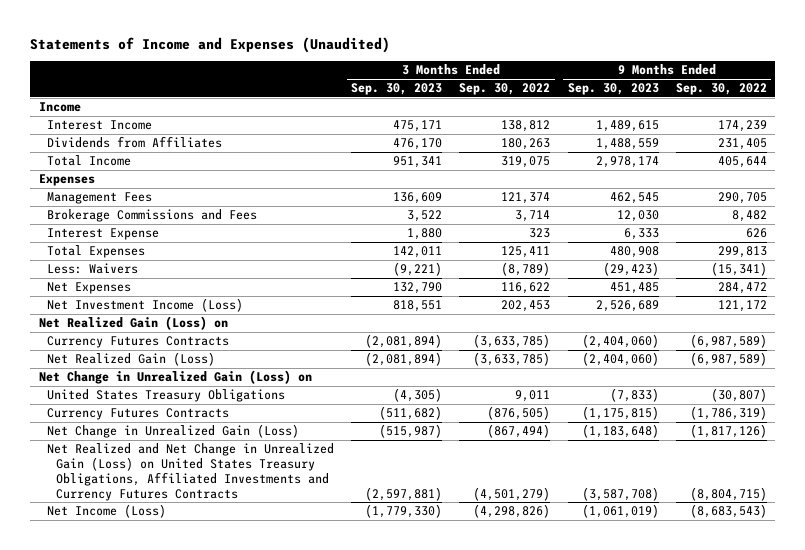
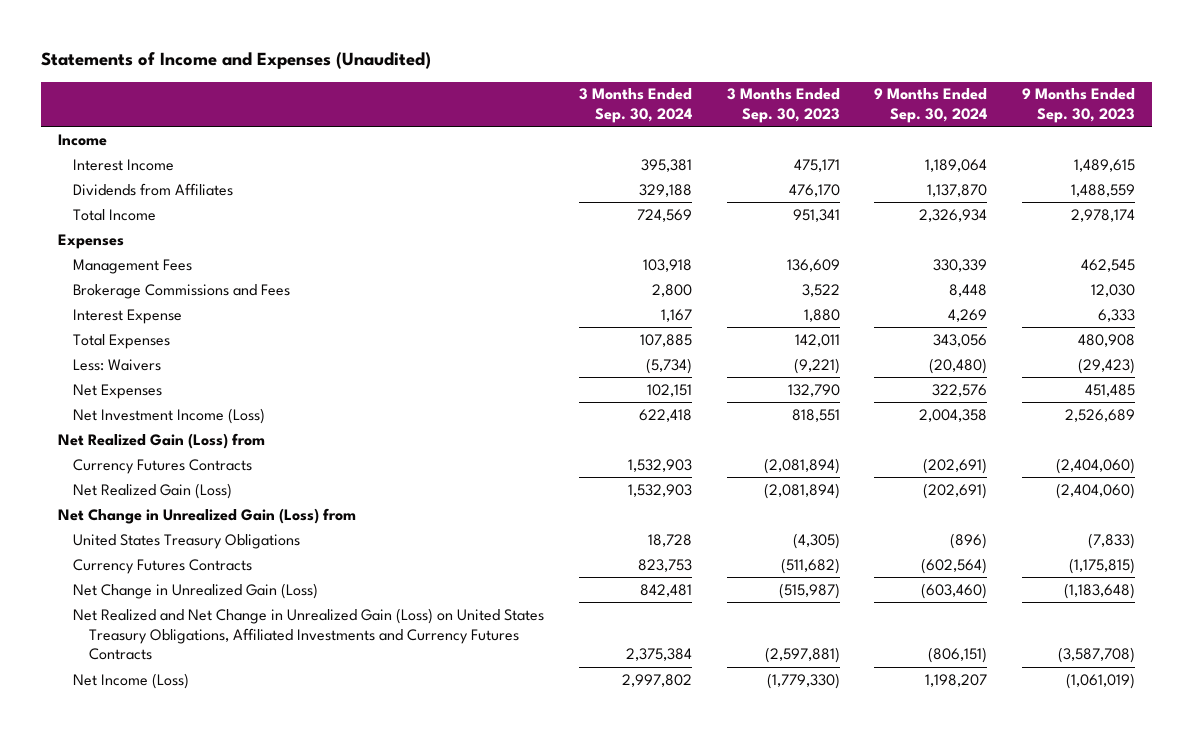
- | 3 Months Ended Sep. 30, 2023 | 3 Months Ended Sep. 30, 2022 | 9 Months Ended Sep. 30, 2023 | 9 Months Ended Sep. 30, 2022
+ | 3 Months Ended Sep. 30, 2024 | 3 Months Ended Sep. 30, 2023 | 9 Months Ended Sep. 30, 2024 | 9 Months Ended Sep. 30, 2023
- Net Realized Gain (Loss) on
+ Net Realized Gain (Loss) from
- Net Change in Unrealized Gain (Loss) on
+ Net Change in Unrealized Gain (Loss) from

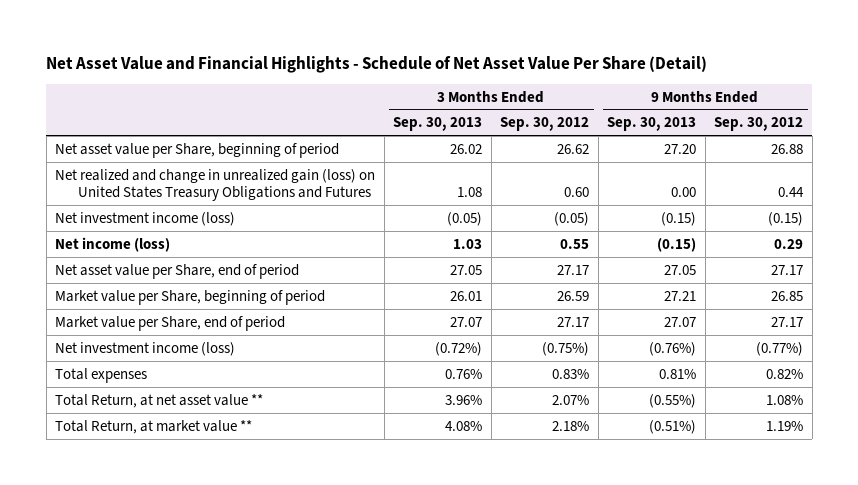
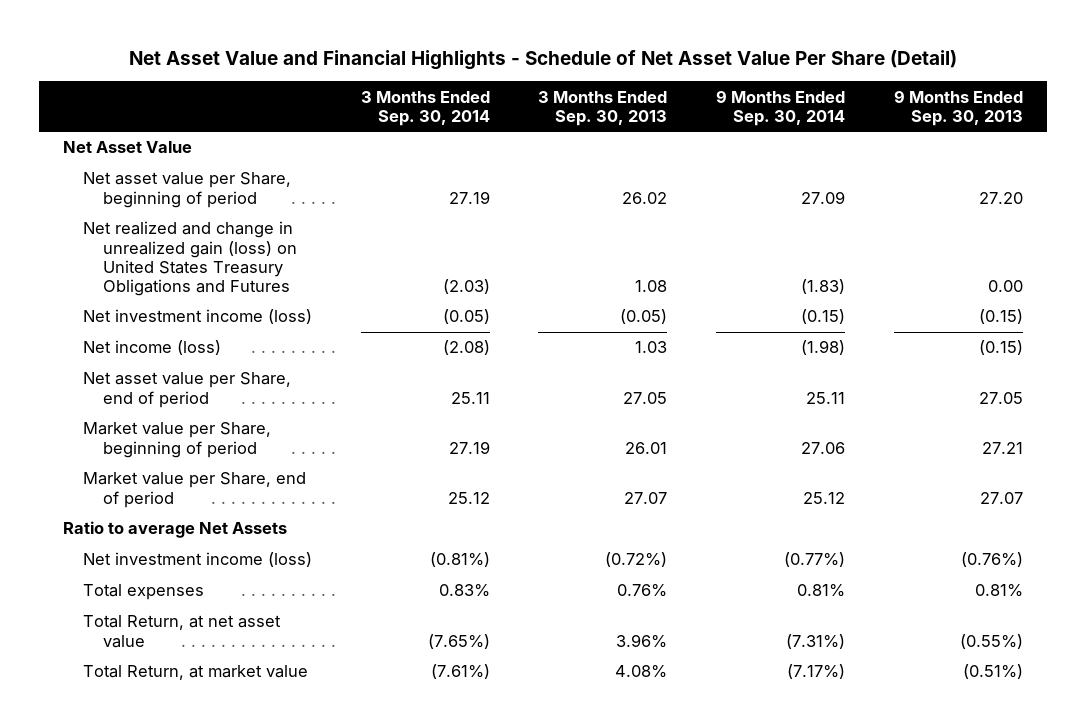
- | 3 Months Ended Sep. 30, 2013 | 3 Months Ended Sep. 30, 2012 | 9 Months Ended Sep. 30, 2013 | 9 Months Ended Sep. 30, 2012
+ | 3 Months Ended Sep. 30, 2014 | 3 Months Ended Sep. 30, 2013 | 9 Months Ended Sep. 30, 2014 | 9 Months Ended Sep. 30, 2013
+ Net Asset Value
+ Ratio to average Net Assets
- Total Return, at net asset value ** | 3.96% | 2.07% | (0.55%) | 1.08%
- Total Return, at market value ** | 4.08% | 2.18% | (0.51%) | 1.19%
+ Total Return, at net asset value | (7.65%) | 3.96% | (7.31%) | (0.55%)
+ Total Return, at market value | (7.61%) | 4.08% | (7.17%) | (0.51%)

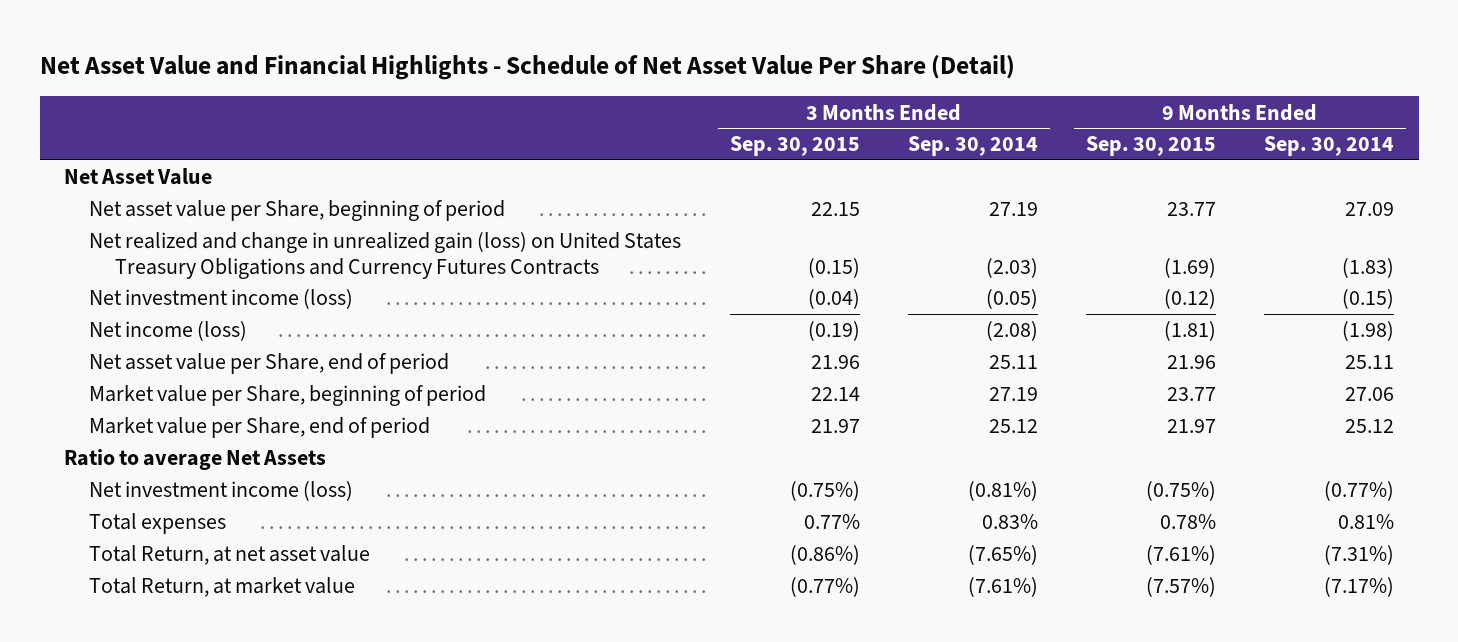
- | 3 Months Ended Sep. 30, 2014 | 3 Months Ended Sep. 30, 2013 | 9 Months Ended Sep. 30, 2014 | 9 Months Ended Sep. 30, 2013
+ | 3 Months Ended Sep. 30, 2015 | 3 Months Ended Sep. 30, 2014 | 9 Months Ended Sep. 30, 2015 | 9 Months Ended Sep. 30, 2014
- Net realized and change in unrealized gain (loss) on United States Treasury Obligations and Futures | (2.03) | 1.08 | (1.83) | 0.00
+ Net realized and change in unrealized gain (loss) on United States Treasury Obligations and Currency Futures Contracts | (0.15) | (2.03) | (1.69) | (1.83)

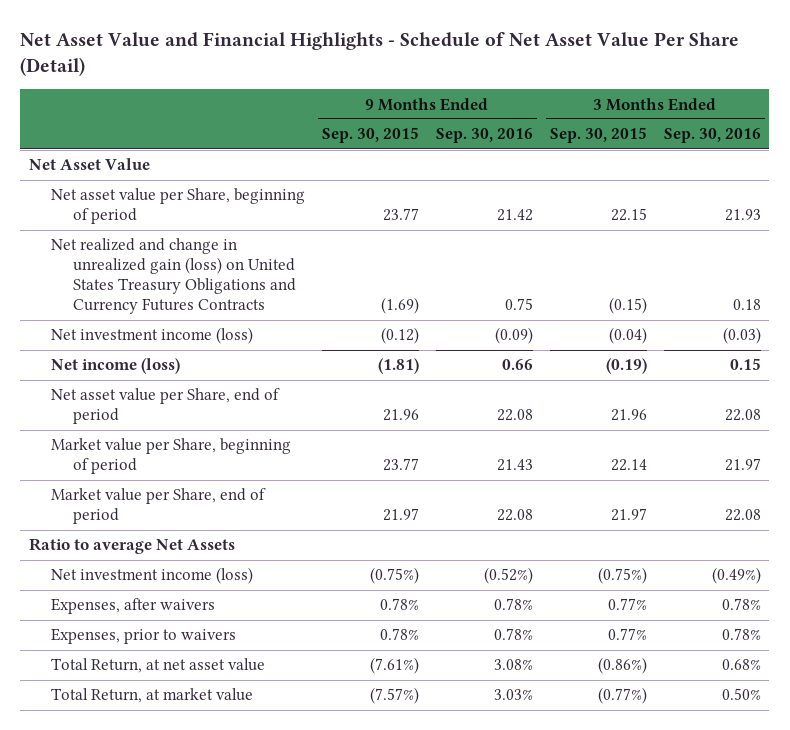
- | 3 Months Ended Sep. 30, 2015 | 3 Months Ended Sep. 30, 2014 | 9 Months Ended Sep. 30, 2015 | 9 Months Ended Sep. 30, 2014
+ | 9 Months Ended Sep. 30, 2015 | 9 Months Ended Sep. 30, 2016 | 3 Months Ended Sep. 30, 2015 | 3 Months Ended Sep. 30, 2016
- Total expenses | 0.77% | 0.83% | 0.78% | 0.81%
+ Expenses, after waivers | 0.78% | 0.78% | 0.77% | 0.78%
+ Expenses, prior to waivers | 0.78% | 0.78% | 0.77% | 0.78%

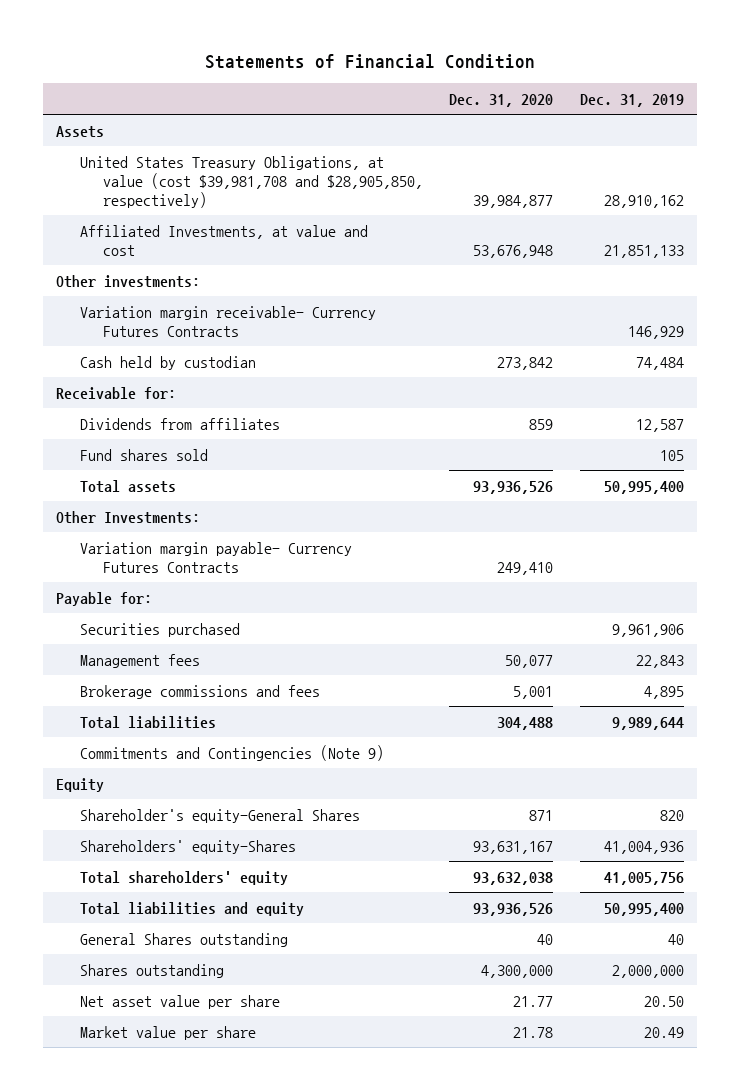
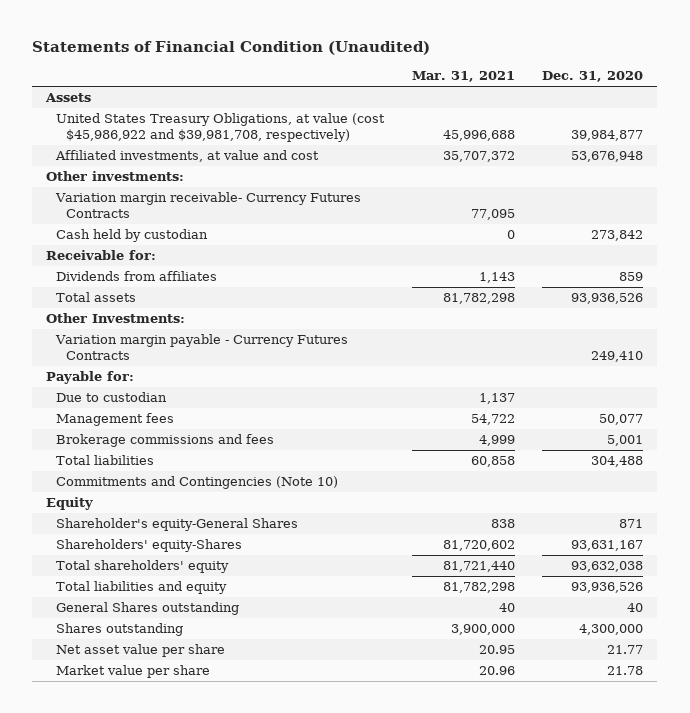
- Statements of Financial Condition
+ Statements of Financial Condition (Unaudited)
- | Dec. 31, 2020 | Dec. 31, 2019
+ | Mar. 31, 2021 | Dec. 31, 2020
- United States Treasury Obligations, at value (cost $39,981,708 and $28,905,850, respectively) | 39,984,877 | 28,910,162
- Affiliated Investments, at value and cost | 53,676,948 | 21,851,133
+ United States Treasury Obligations, at value (cost $45,986,922 and $39,981,708, respectively) | 45,996,688 | 39,984,877
+ Affiliated investments, at value and cost | 35,707,372 | 53,676,948
- Fund shares sold | | 105
- Variation margin payable- Currency Futures Contracts | 249,410 |
+ Variation margin payable - Currency Futures Contracts | | 249,410
- Securities purchased | | 9,961,906
+ Due to custodian | 1,137 |
- Commitments and Contingencies (Note 9)
+ Commitments and Contingencies (Note 10)

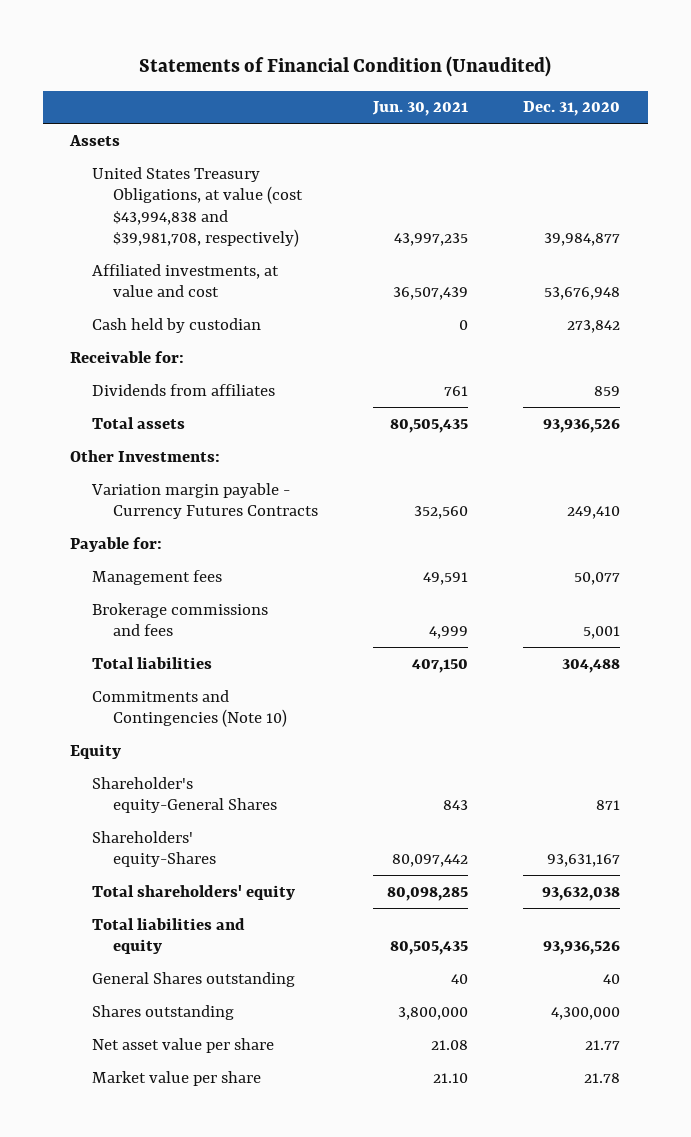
- | Mar. 31, 2021 | Dec. 31, 2020
+ | Jun. 30, 2021 | Dec. 31, 2020
- United States Treasury Obligations, at value (cost $45,986,922 and $39,981,708, respectively) | 45,996,688 | 39,984,877
+ United States Treasury Obligations, at value (cost $43,994,838 and $39,981,708, respectively) | 43,997,235 | 39,984,877
- Other investments:
- Variation margin receivable- Currency Futures Contracts | 77,095 |
- Due to custodian | 1,137 |

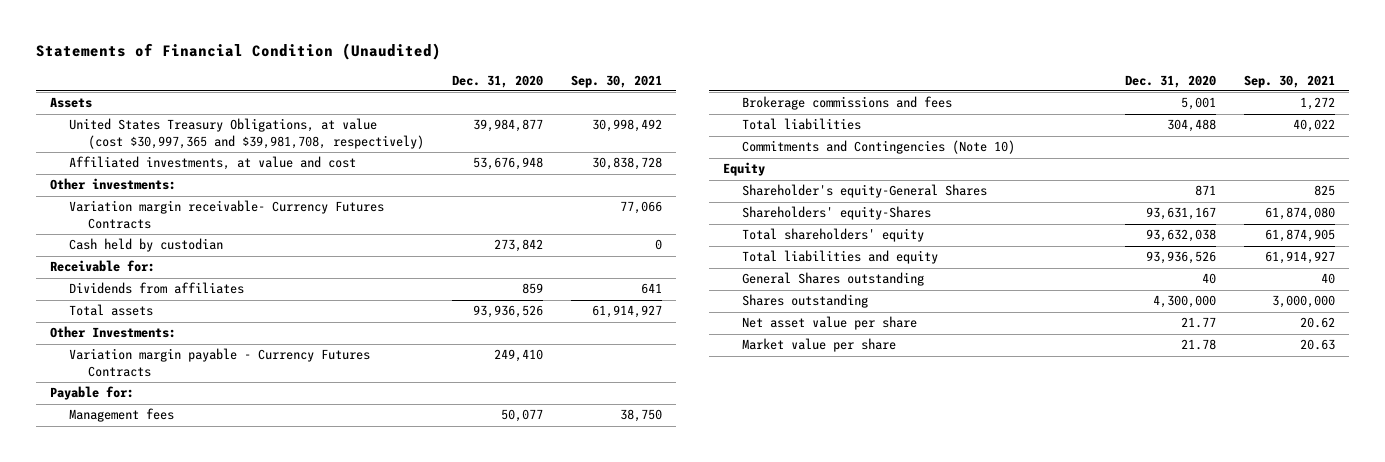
- | Jun. 30, 2021 | Dec. 31, 2020
+ | Dec. 31, 2020 | Sep. 30, 2021
- United States Treasury Obligations, at value (cost $43,994,838 and $39,981,708, respectively) | 43,997,235 | 39,984,877
+ United States Treasury Obligations, at value (cost $30,997,365 and $39,981,708, respectively) | 39,984,877 | 30,998,492
+ Other investments:
+ Variation margin receivable- Currency Futures Contracts | | 77,066

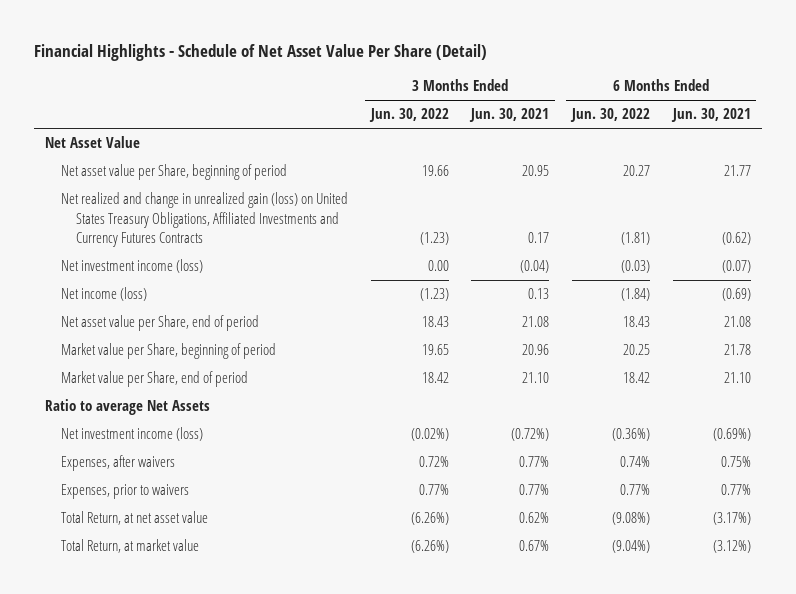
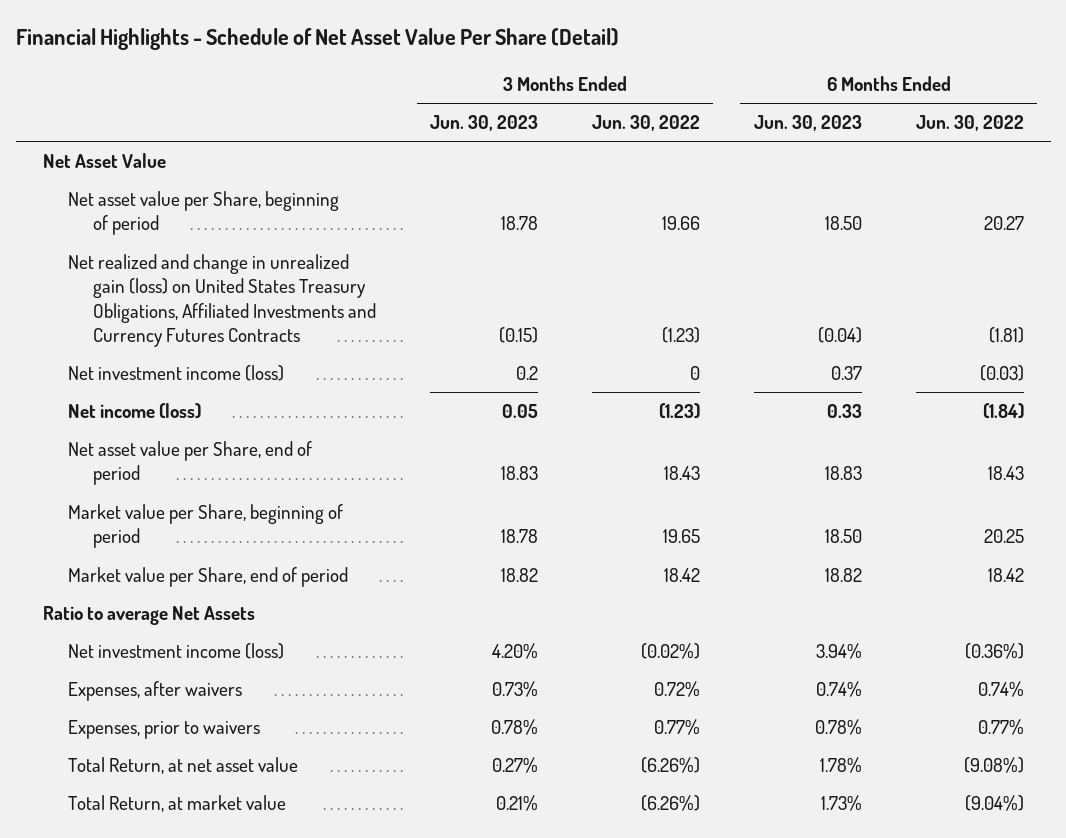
- | 3 Months Ended Jun. 30, 2022 | 3 Months Ended Jun. 30, 2021 | 6 Months Ended Jun. 30, 2022 | 6 Months Ended Jun. 30, 2021
+ | 3 Months Ended Jun. 30, 2023 | 3 Months Ended Jun. 30, 2022 | 6 Months Ended Jun. 30, 2023 | 6 Months Ended Jun. 30, 2022
- Net investment income (loss) | 0.00 | (0.04) | (0.03) | (0.07)
+ Net investment income (loss) | 0.2 | 0 | 0.37 | (0.03)

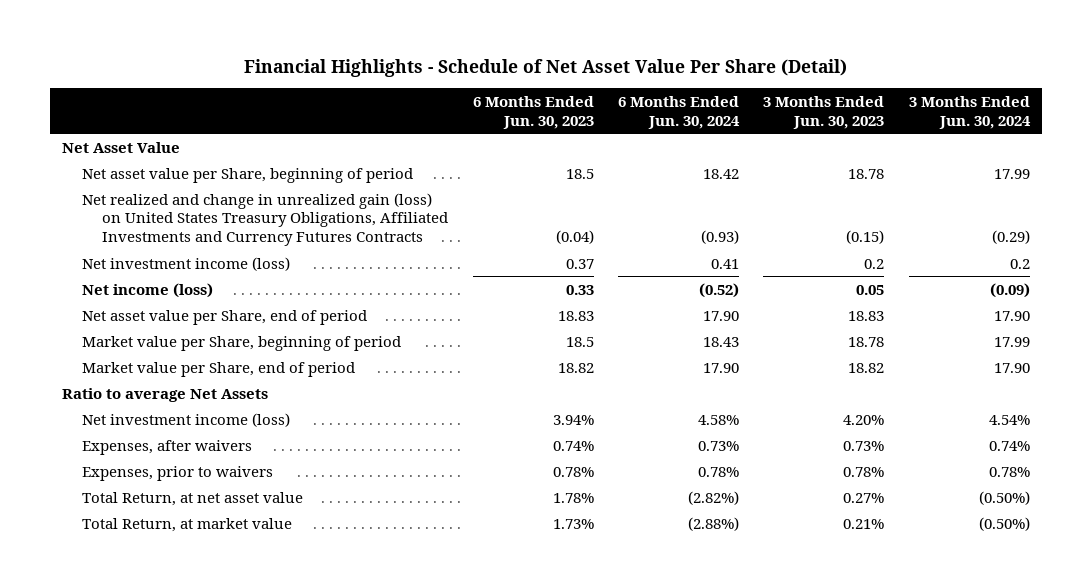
- | 3 Months Ended Jun. 30, 2023 | 3 Months Ended Jun. 30, 2022 | 6 Months Ended Jun. 30, 2023 | 6 Months Ended Jun. 30, 2022
+ | 6 Months Ended Jun. 30, 2023 | 6 Months Ended Jun. 30, 2024 | 3 Months Ended Jun. 30, 2023 | 3 Months Ended Jun. 30, 2024
- Net asset value per Share, beginning of period | 18.78 | 19.66 | 18.50 | 20.27
+ Net asset value per Share, beginning of period | 18.5 | 18.42 | 18.78 | 17.99
- Market value per Share, beginning of period | 18.78 | 19.65 | 18.50 | 20.25
+ Market value per Share, beginning of period | 18.5 | 18.43 | 18.78 | 17.99

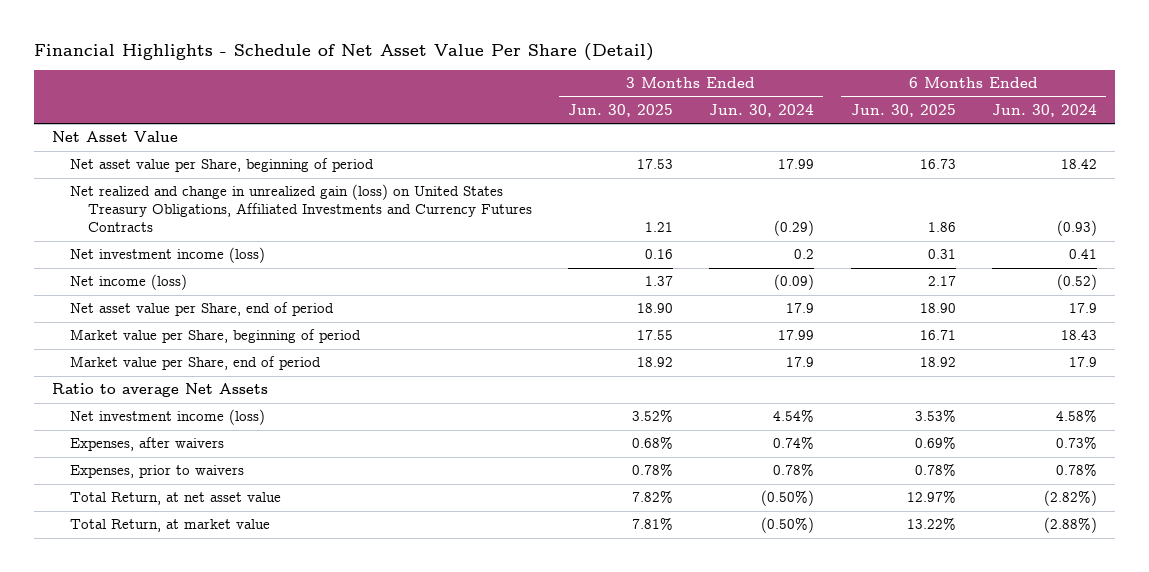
- | 6 Months Ended Jun. 30, 2023 | 6 Months Ended Jun. 30, 2024 | 3 Months Ended Jun. 30, 2023 | 3 Months Ended Jun. 30, 2024
+ | 3 Months Ended Jun. 30, 2025 | 3 Months Ended Jun. 30, 2024 | 6 Months Ended Jun. 30, 2025 | 6 Months Ended Jun. 30, 2024
- Net asset value per Share, end of period | 18.83 | 17.90 | 18.83 | 17.90
+ Net asset value per Share, end of period | 18.90 | 17.9 | 18.90 | 17.9
- Market value per Share, end of period | 18.82 | 17.90 | 18.82 | 17.90
+ Market value per Share, end of period | 18.92 | 17.9 | 18.92 | 17.9

